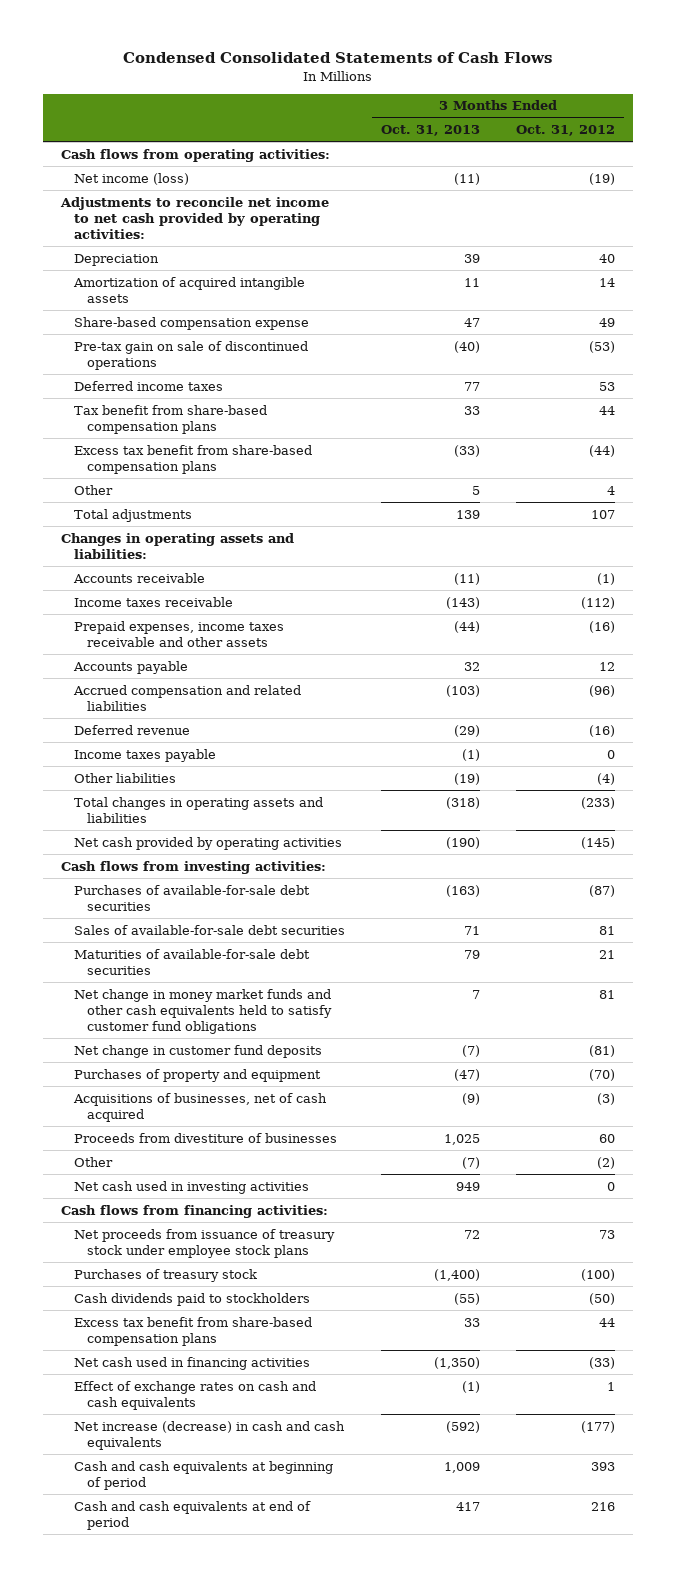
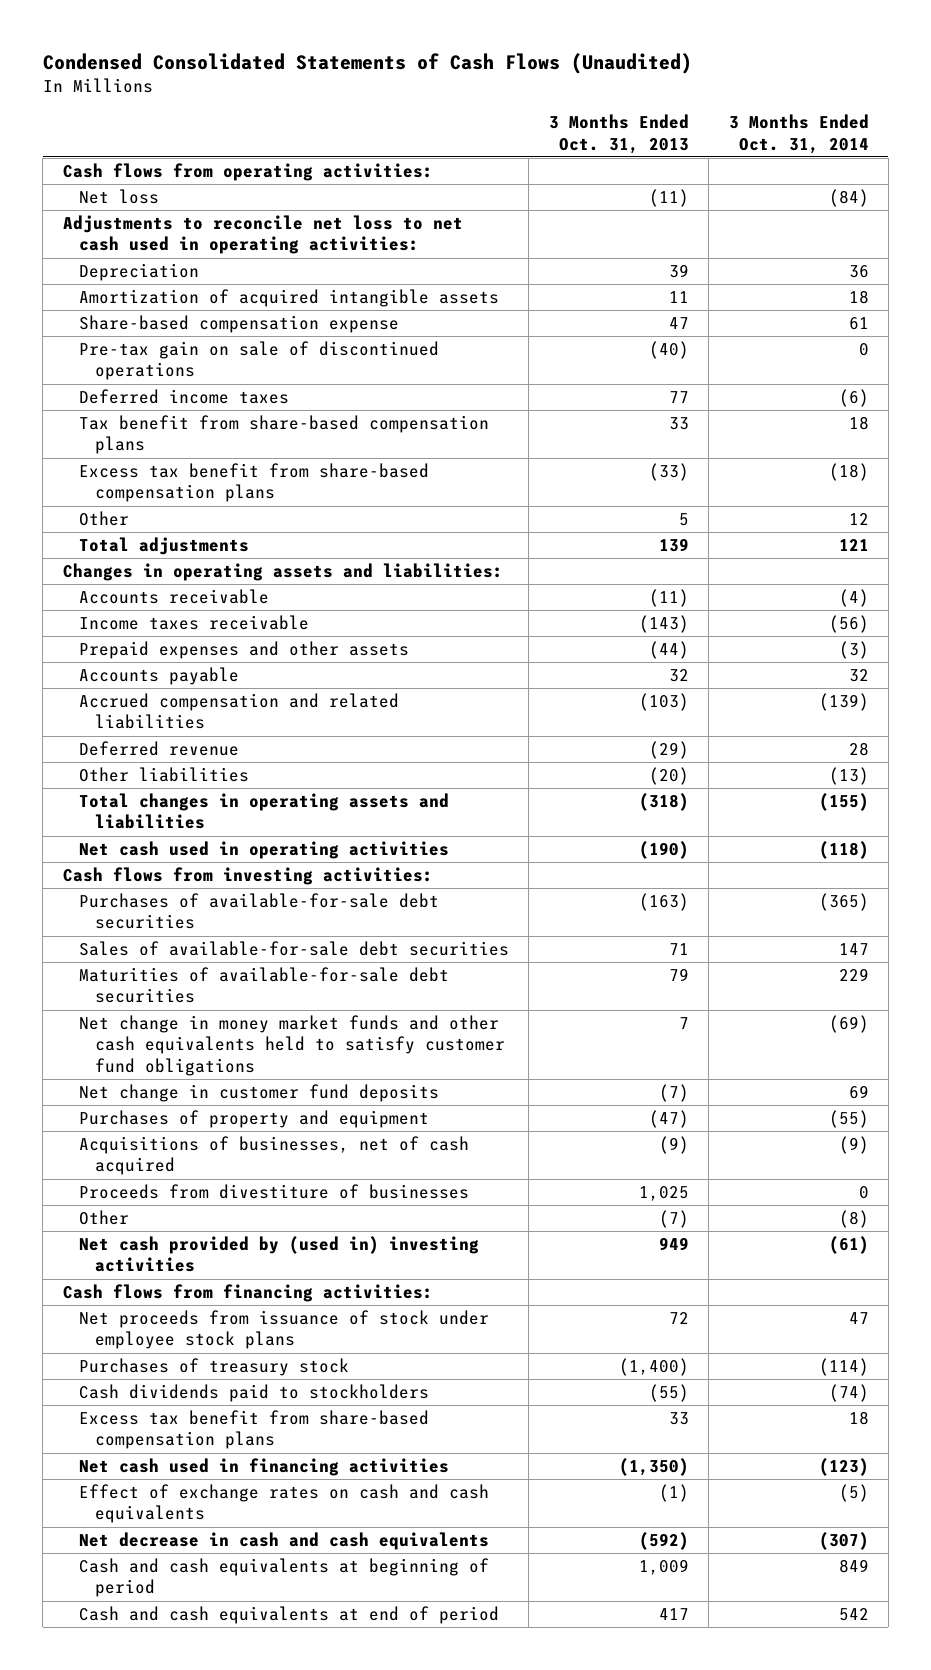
- Condensed Consolidated Statements of Cash Flows
+ Condensed Consolidated Statements of Cash Flows (Unaudited)
- | 3 Months Ended Oct. 31, 2013 | 3 Months Ended Oct. 31, 2012
+ | 3 Months Ended Oct. 31, 2013 | 3 Months Ended Oct. 31, 2014
- Net income (loss) | (11) | (19)
- Adjustments to reconcile net income to net cash provided by operating activities:
+ Net loss | (11) | (84)
+ Adjustments to reconcile net loss to net cash used in operating activities:
- Prepaid expenses, income taxes receivable and other assets | (44) | (16)
+ Prepaid expenses and other assets | (44) | (3)
- Income taxes payable | (1) | 0
- Other liabilities | (19) | (4)
+ Other liabilities | (20) | (13)
- Net cash provided by operating activities | (190) | (145)
+ Net cash used in operating activities | (190) | (118)
- Net cash used in investing activities | 949 | 0
+ Net cash provided by (used in) investing activities | 949 | (61)
- Net proceeds from issuance of treasury stock under employee stock plans | 72 | 73
+ Net proceeds from issuance of stock under employee stock plans | 72 | 47
- Net increase (decrease) in cash and cash equivalents | (592) | (177)
+ Net decrease in cash and cash equivalents | (592) | (307)

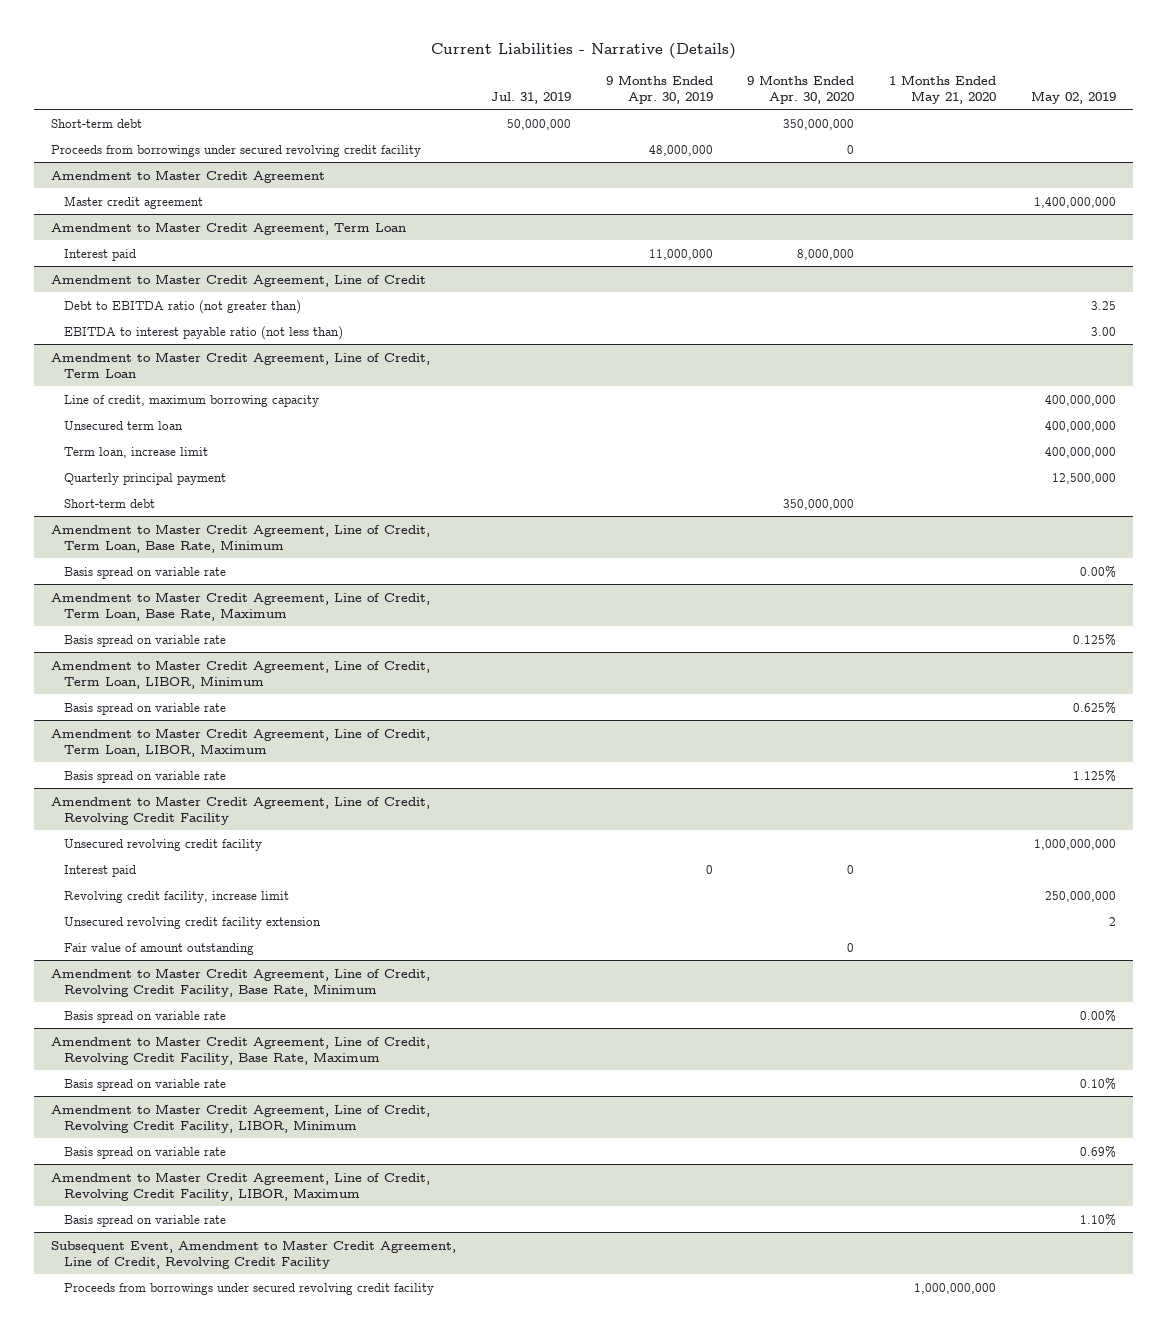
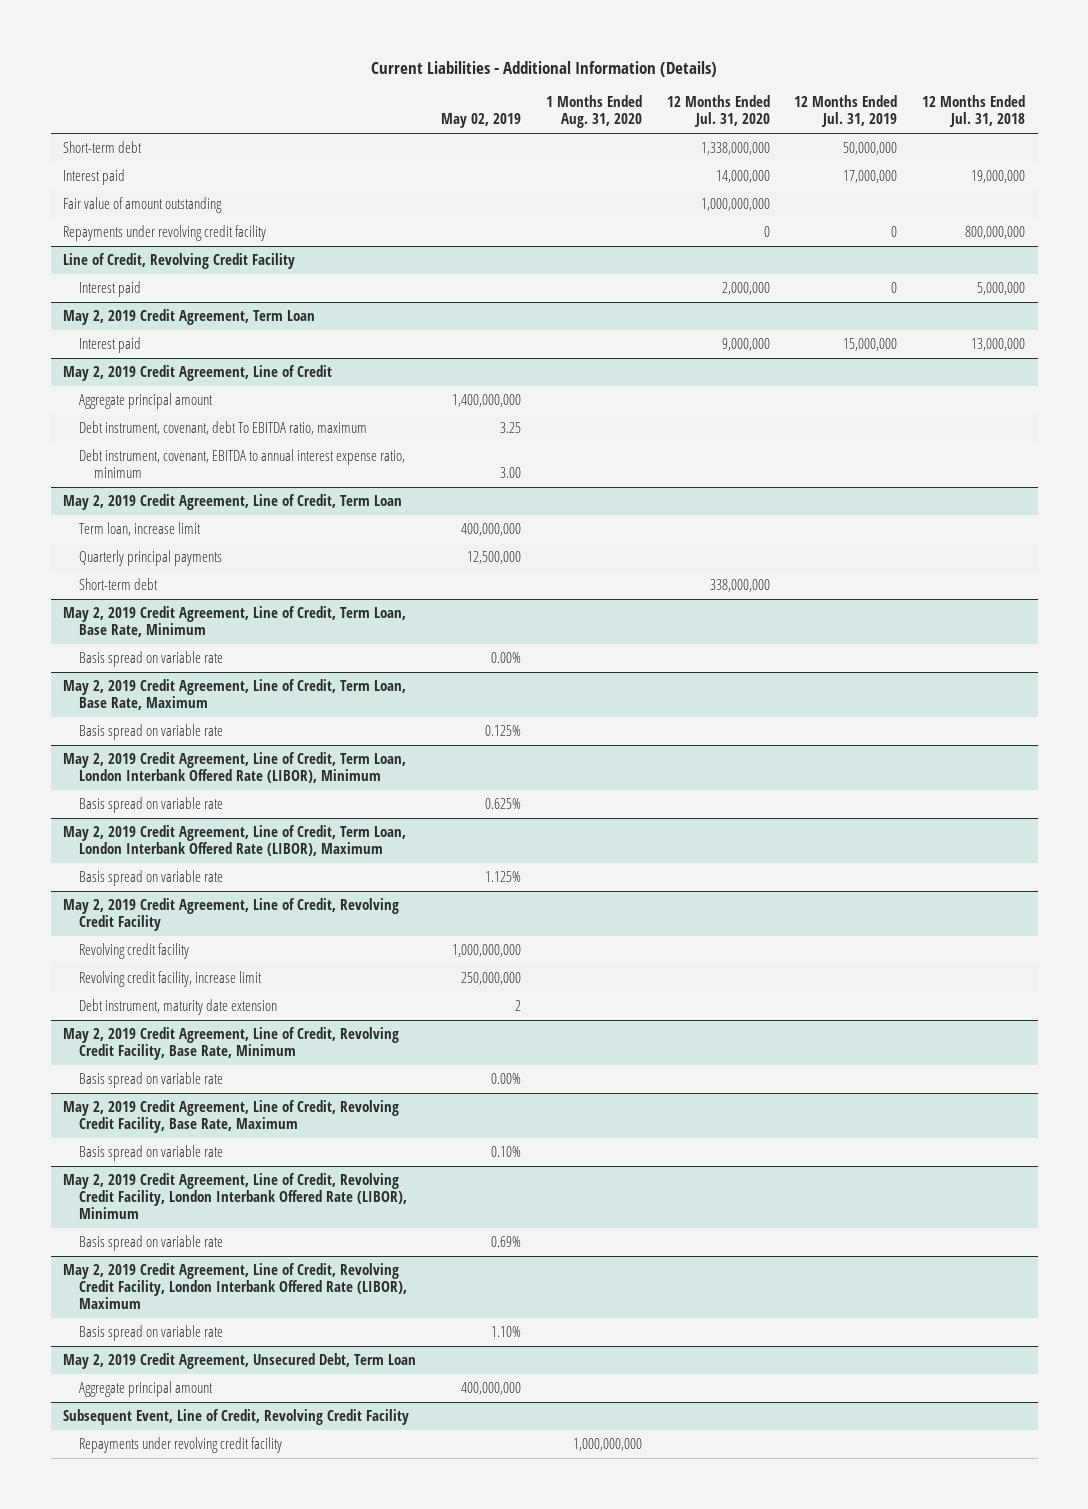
- Current Liabilities - Narrative (Details)
+ Current Liabilities - Additional Information (Details)
- | Jul. 31, 2019 | 9 Months Ended Apr. 30, 2019 | 9 Months Ended Apr. 30, 2020 | 1 Months Ended May 21, 2020 | May 02, 2019
+ | May 02, 2019 | 1 Months Ended Aug. 31, 2020 | 12 Months Ended Jul. 31, 2020 | 12 Months Ended Jul. 31, 2019 | 12 Months Ended Jul. 31, 2018
- Proceeds from borrowings under secured revolving credit facility | | 48,000,000 | 0 | |
- Amendment to Master Credit Agreement
- Master credit agreement | | | | | 1,400,000,000
- Amendment to Master Credit Agreement, Term Loan
- Amendment to Master Credit Agreement, Line of Credit
- Debt to EBITDA ratio (not greater than) | | | | | 3.25
- EBITDA to interest payable ratio (not less than) | | | | | 3.00
- Amendment to Master Credit Agreement, Line of Credit, Term Loan
- Line of credit, maximum borrowing capacity | | | | | 400,000,000
- Unsecured term loan | | | | | 400,000,000
+ Fair value of amount outstanding | | | 1,000,000,000 | |
+ Repayments under revolving credit facility | | | 0 | 0 | 800,000,000
+ Line of Credit, Revolving Credit Facility
+ Interest paid | | | 2,000,000 | 0 | 5,000,000
+ May 2, 2019 Credit Agreement, Term Loan
+ Interest paid | | | 9,000,000 | 15,000,000 | 13,000,000
+ May 2, 2019 Credit Agreement, Line of Credit
+ Aggregate principal amount | 1,400,000,000 | | | |
+ Debt instrument, covenant, debt To EBITDA ratio, maximum | 3.25 | | | |
+ Debt instrument, covenant, EBITDA to annual interest expense ratio, minimum | 3.00 | | | |
+ May 2, 2019 Credit Agreement, Line of Credit, Term Loan
- Quarterly principal payment | | | | | 12,500,000
+ Quarterly principal payments | 12,500,000 | | | |
- Amendment to Master Credit Agreement, Line of Credit, Term Loan, Base Rate, Minimum
+ May 2, 2019 Credit Agreement, Line of Credit, Term Loan, Base Rate, Minimum
- Amendment to Master Credit Agreement, Line of Credit, Term Loan, Base Rate, Maximum
+ May 2, 2019 Credit Agreement, Line of Credit, Term Loan, Base Rate, Maximum
- Amendment to Master Credit Agreement, Line of Credit, Term Loan, LIBOR, Minimum
+ May 2, 2019 Credit Agreement, Line of Credit, Term Loan, London Interbank Offered Rate (LIBOR), Minimum
- Amendment to Master Credit Agreement, Line of Credit, Term Loan, LIBOR, Maximum
+ May 2, 2019 Credit Agreement, Line of Credit, Term Loan, London Interbank Offered Rate (LIBOR), Maximum
- Amendment to Master Credit Agreement, Line of Credit, Revolving Credit Facility
- Unsecured revolving credit facility | | | | | 1,000,000,000
- Interest paid | | 0 | 0 | |
+ May 2, 2019 Credit Agreement, Line of Credit, Revolving Credit Facility
+ Revolving credit facility | 1,000,000,000 | | | |
- Unsecured revolving credit facility extension | | | | | 2
- Fair value of amount outstanding | | | 0 | |
- Amendment to Master Credit Agreement, Line of Credit, Revolving Credit Facility, Base Rate, Minimum
+ Debt instrument, maturity date extension | 2 | | | |
+ May 2, 2019 Credit Agreement, Line of Credit, Revolving Credit Facility, Base Rate, Minimum
- Amendment to Master Credit Agreement, Line of Credit, Revolving Credit Facility, Base Rate, Maximum
+ May 2, 2019 Credit Agreement, Line of Credit, Revolving Credit Facility, Base Rate, Maximum
- Amendment to Master Credit Agreement, Line of Credit, Revolving Credit Facility, LIBOR, Minimum
+ May 2, 2019 Credit Agreement, Line of Credit, Revolving Credit Facility, London Interbank Offered Rate (LIBOR), Minimum
- Amendment to Master Credit Agreement, Line of Credit, Revolving Credit Facility, LIBOR, Maximum
+ May 2, 2019 Credit Agreement, Line of Credit, Revolving Credit Facility, London Interbank Offered Rate (LIBOR), Maximum
- Subsequent Event, Amendment to Master Credit Agreement, Line of Credit, Revolving Credit Facility
- Proceeds from borrowings under secured revolving credit facility | | | | 1,000,000,000 |
+ May 2, 2019 Credit Agreement, Unsecured Debt, Term Loan
+ Aggregate principal amount | 400,000,000 | | | |
+ Subsequent Event, Line of Credit, Revolving Credit Facility
+ Repayments under revolving credit facility | | 1,000,000,000 | | |

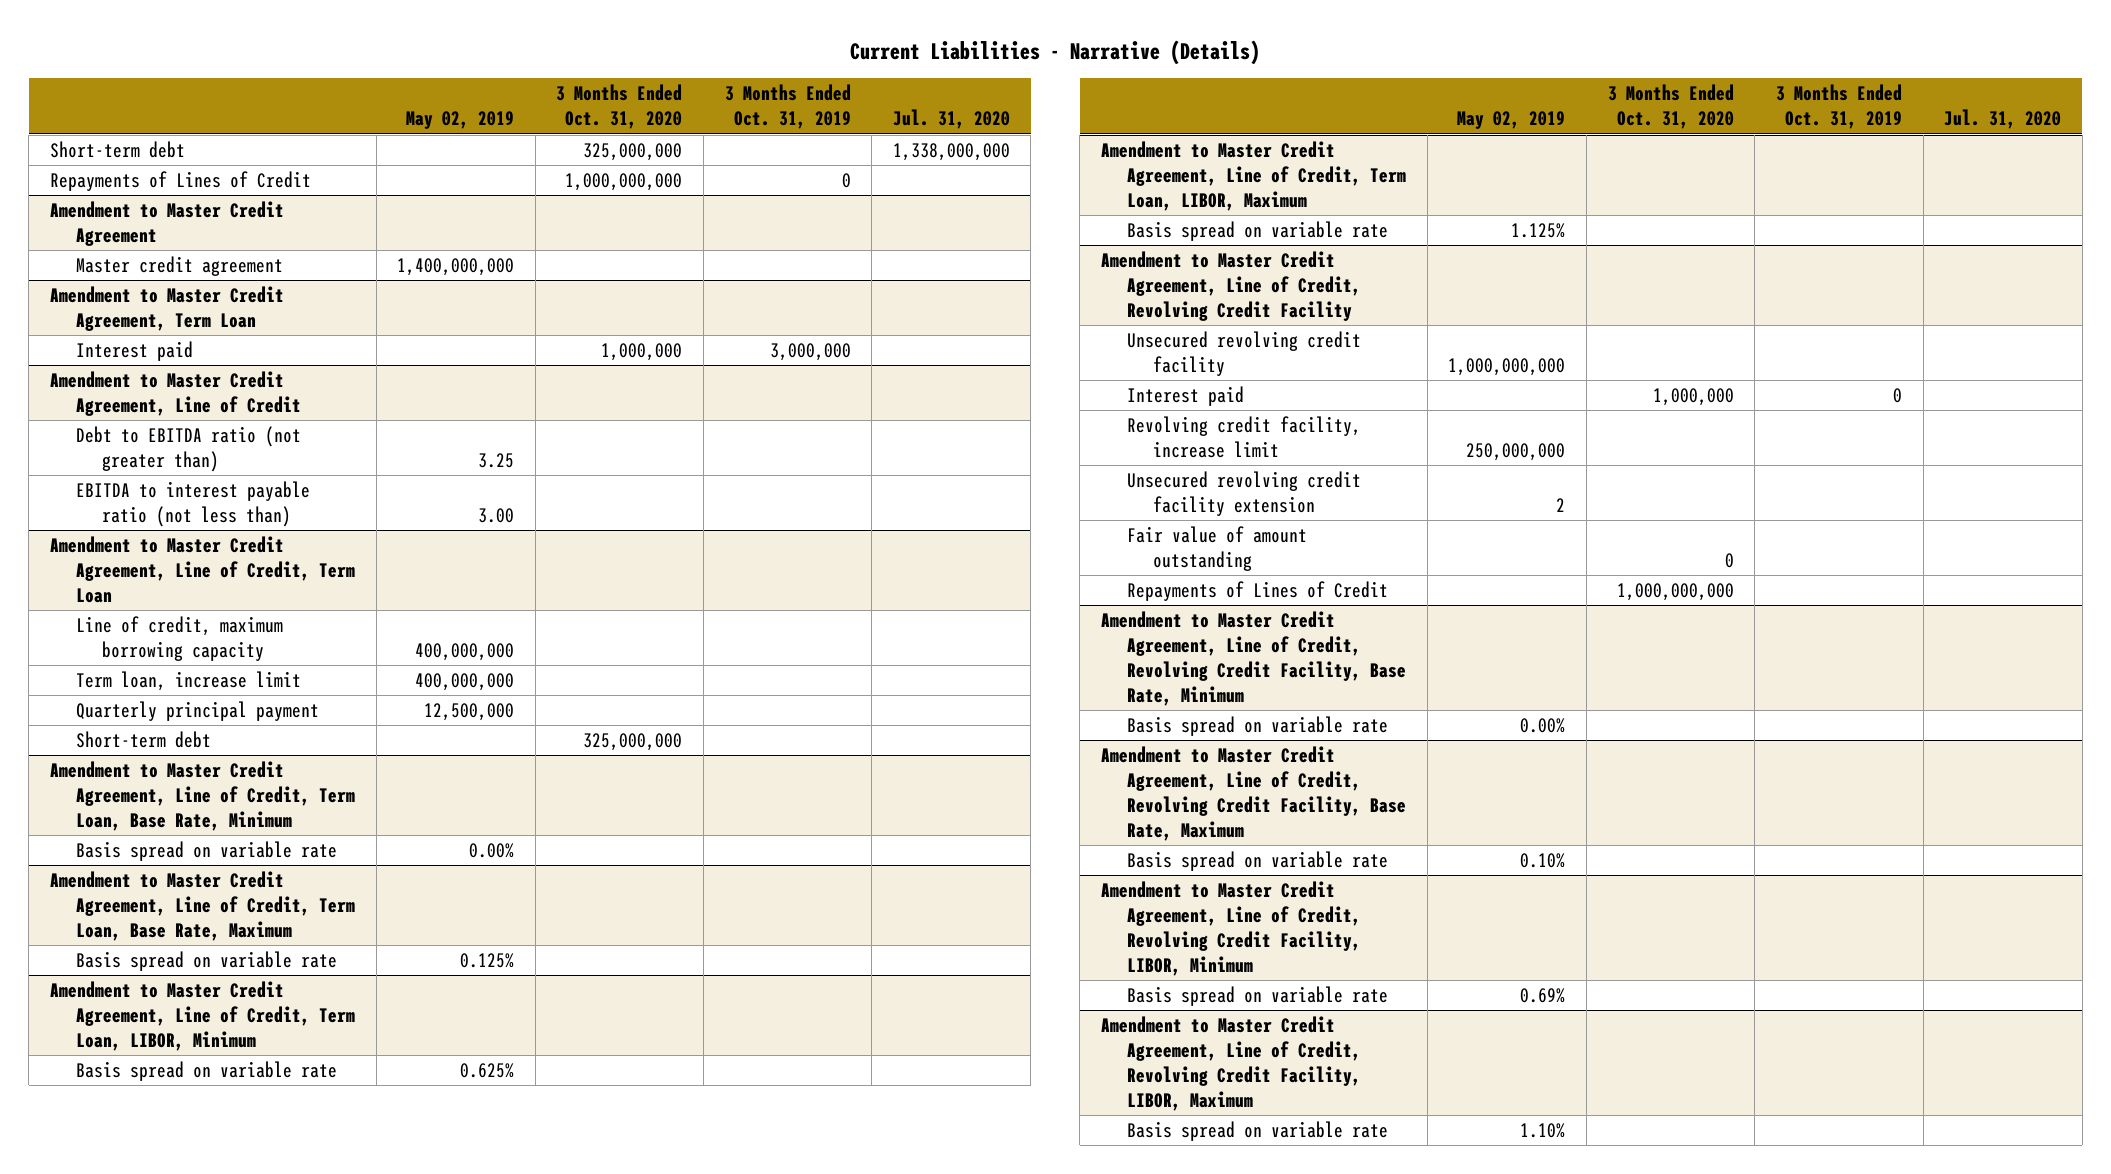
- Current Liabilities - Additional Information (Details)
+ Current Liabilities - Narrative (Details)
- | May 02, 2019 | 1 Months Ended Aug. 31, 2020 | 12 Months Ended Jul. 31, 2020 | 12 Months Ended Jul. 31, 2019 | 12 Months Ended Jul. 31, 2018
+ | May 02, 2019 | 3 Months Ended Oct. 31, 2020 | 3 Months Ended Oct. 31, 2019 | Jul. 31, 2020
- Interest paid | | | 14,000,000 | 17,000,000 | 19,000,000
- Fair value of amount outstanding | | | 1,000,000,000 | |
- Repayments under revolving credit facility | | | 0 | 0 | 800,000,000
- Line of Credit, Revolving Credit Facility
- Interest paid | | | 2,000,000 | 0 | 5,000,000
- May 2, 2019 Credit Agreement, Term Loan
+ Repayments of Lines of Credit | | 1,000,000,000 | 0 |
+ Amendment to Master Credit Agreement
+ Master credit agreement | 1,400,000,000 | | |
+ Amendment to Master Credit Agreement, Term Loan
- May 2, 2019 Credit Agreement, Line of Credit
- Aggregate principal amount | 1,400,000,000 | | | |
- Debt instrument, covenant, debt To EBITDA ratio, maximum | 3.25 | | | |
- Debt instrument, covenant, EBITDA to annual interest expense ratio, minimum | 3.00 | | | |
- May 2, 2019 Credit Agreement, Line of Credit, Term Loan
+ Amendment to Master Credit Agreement, Line of Credit
+ Debt to EBITDA ratio (not greater than) | 3.25 | | |
+ EBITDA to interest payable ratio (not less than) | 3.00 | | |
+ Amendment to Master Credit Agreement, Line of Credit, Term Loan
+ Line of credit, maximum borrowing capacity | 400,000,000 | | |
- Quarterly principal payments | 12,500,000 | | | |
+ Quarterly principal payment | 12,500,000 | | |
- May 2, 2019 Credit Agreement, Line of Credit, Term Loan, Base Rate, Minimum
+ Amendment to Master Credit Agreement, Line of Credit, Term Loan, Base Rate, Minimum
- May 2, 2019 Credit Agreement, Line of Credit, Term Loan, Base Rate, Maximum
+ Amendment to Master Credit Agreement, Line of Credit, Term Loan, Base Rate, Maximum
- May 2, 2019 Credit Agreement, Line of Credit, Term Loan, London Interbank Offered Rate (LIBOR), Minimum
+ Amendment to Master Credit Agreement, Line of Credit, Term Loan, LIBOR, Minimum
- May 2, 2019 Credit Agreement, Line of Credit, Term Loan, London Interbank Offered Rate (LIBOR), Maximum
+ Amendment to Master Credit Agreement, Line of Credit, Term Loan, LIBOR, Maximum
- May 2, 2019 Credit Agreement, Line of Credit, Revolving Credit Facility
- Revolving credit facility | 1,000,000,000 | | | |
+ Amendment to Master Credit Agreement, Line of Credit, Revolving Credit Facility
+ Unsecured revolving credit facility | 1,000,000,000 | | |
+ Interest paid | | 1,000,000 | 0 |
- Debt instrument, maturity date extension | 2 | | | |
- May 2, 2019 Credit Agreement, Line of Credit, Revolving Credit Facility, Base Rate, Minimum
+ Unsecured revolving credit facility extension | 2 | | |
+ Fair value of amount outstanding | | 0 | |
+ Repayments of Lines of Credit | | 1,000,000,000 | |
+ Amendment to Master Credit Agreement, Line of Credit, Revolving Credit Facility, Base Rate, Minimum
- May 2, 2019 Credit Agreement, Line of Credit, Revolving Credit Facility, Base Rate, Maximum
+ Amendment to Master Credit Agreement, Line of Credit, Revolving Credit Facility, Base Rate, Maximum
- May 2, 2019 Credit Agreement, Line of Credit, Revolving Credit Facility, London Interbank Offered Rate (LIBOR), Minimum
+ Amendment to Master Credit Agreement, Line of Credit, Revolving Credit Facility, LIBOR, Minimum
- May 2, 2019 Credit Agreement, Line of Credit, Revolving Credit Facility, London Interbank Offered Rate (LIBOR), Maximum
+ Amendment to Master Credit Agreement, Line of Credit, Revolving Credit Facility, LIBOR, Maximum
- May 2, 2019 Credit Agreement, Unsecured Debt, Term Loan
- Aggregate principal amount | 400,000,000 | | | |
- Subsequent Event, Line of Credit, Revolving Credit Facility
- Repayments under revolving credit facility | | 1,000,000,000 | | |

